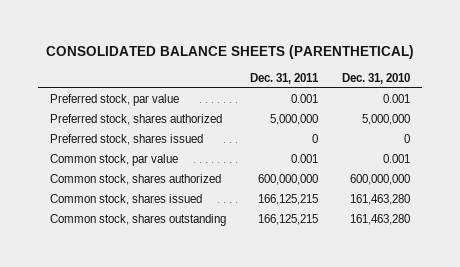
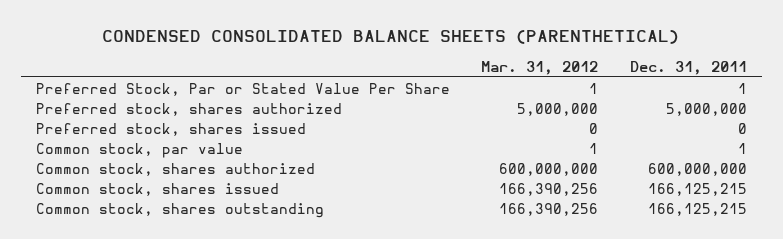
- CONSOLIDATED BALANCE SHEETS (PARENTHETICAL)
+ CONDENSED CONSOLIDATED BALANCE SHEETS (PARENTHETICAL)
- | Dec. 31, 2011 | Dec. 31, 2010
+ | Mar. 31, 2012 | Dec. 31, 2011
- Preferred stock, par value | 0.001 | 0.001
+ Preferred Stock, Par or Stated Value Per Share | 1 | 1
- Common stock, par value | 0.001 | 0.001
+ Common stock, par value | 1 | 1

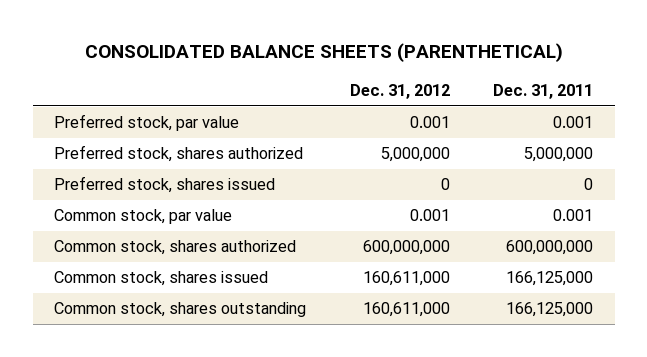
- CONDENSED CONSOLIDATED BALANCE SHEETS (PARENTHETICAL)
+ CONSOLIDATED BALANCE SHEETS (PARENTHETICAL)
- | Mar. 31, 2012 | Dec. 31, 2011
+ | Dec. 31, 2012 | Dec. 31, 2011
- Preferred Stock, Par or Stated Value Per Share | 1 | 1
+ Preferred stock, par value | 0.001 | 0.001
- Common stock, par value | 1 | 1
+ Common stock, par value | 0.001 | 0.001
- Common stock, shares issued | 166,390,256 | 166,125,215
- Common stock, shares outstanding | 166,390,256 | 166,125,215
+ Common stock, shares issued | 160,611,000 | 166,125,000
+ Common stock, shares outstanding | 160,611,000 | 166,125,000

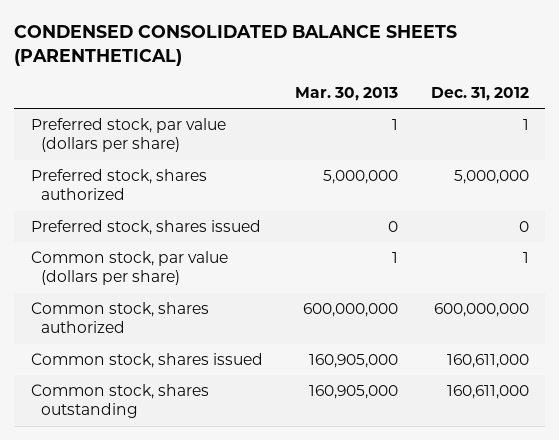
- CONSOLIDATED BALANCE SHEETS (PARENTHETICAL)
+ CONDENSED CONSOLIDATED BALANCE SHEETS (PARENTHETICAL)
- | Dec. 31, 2012 | Dec. 31, 2011
+ | Mar. 30, 2013 | Dec. 31, 2012
- Preferred stock, par value | 0.001 | 0.001
+ Preferred stock, par value (dollars per share) | 1 | 1
- Common stock, par value | 0.001 | 0.001
+ Common stock, par value (dollars per share) | 1 | 1

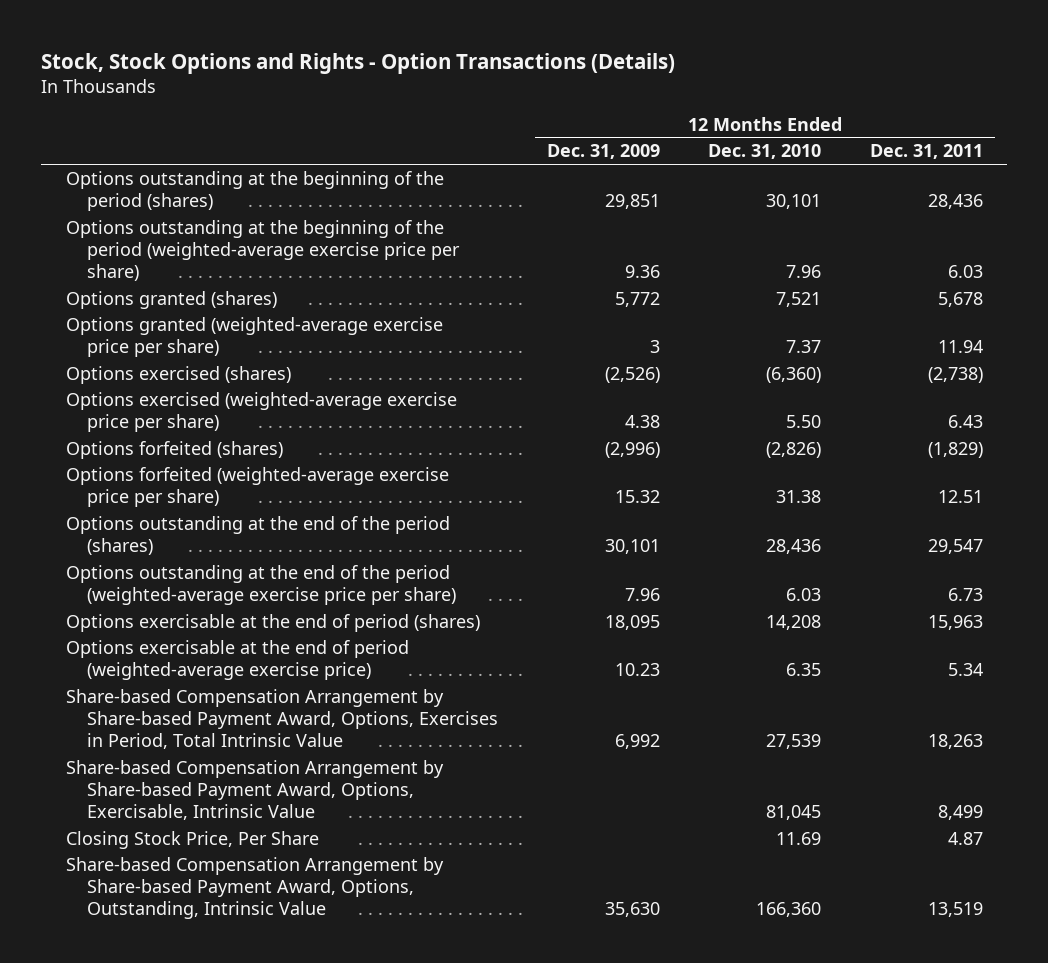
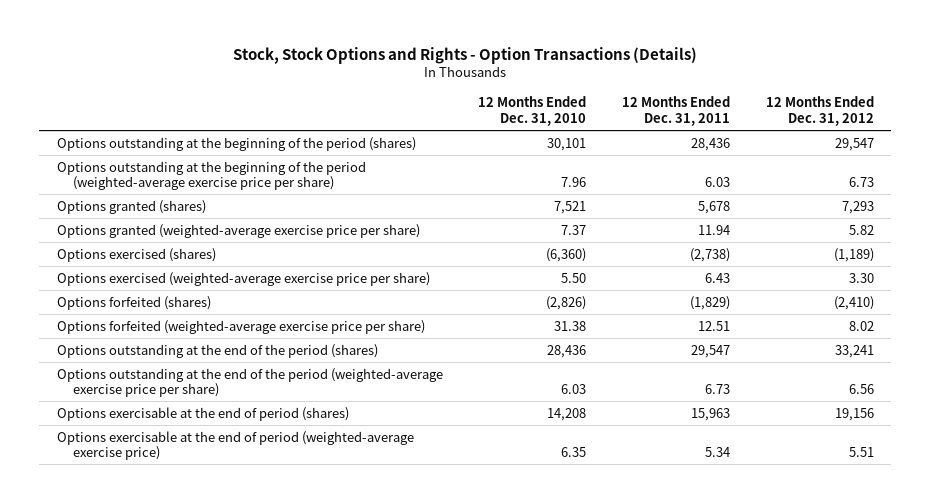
- | 12 Months Ended Dec. 31, 2009 | 12 Months Ended Dec. 31, 2010 | 12 Months Ended Dec. 31, 2011
+ | 12 Months Ended Dec. 31, 2010 | 12 Months Ended Dec. 31, 2011 | 12 Months Ended Dec. 31, 2012
- Share-based Compensation Arrangement by Share-based Payment Award, Options, Exercises in Period, Total Intrinsic Value | 6,992 | 27,539 | 18,263
- Share-based Compensation Arrangement by Share-based Payment Award, Options, Exercisable, Intrinsic Value | | 81,045 | 8,499
- Closing Stock Price, Per Share | | 11.69 | 4.87
- Share-based Compensation Arrangement by Share-based Payment Award, Options, Outstanding, Intrinsic Value | 35,630 | 166,360 | 13,519

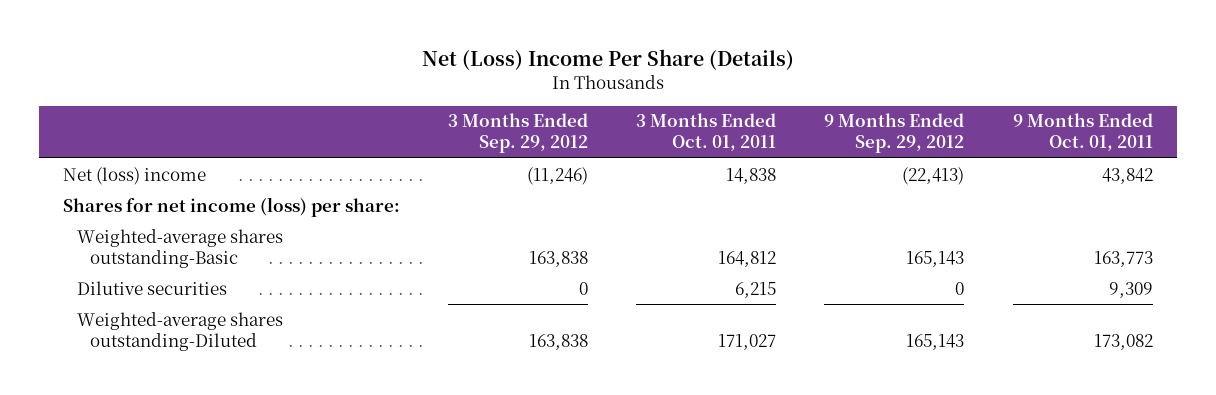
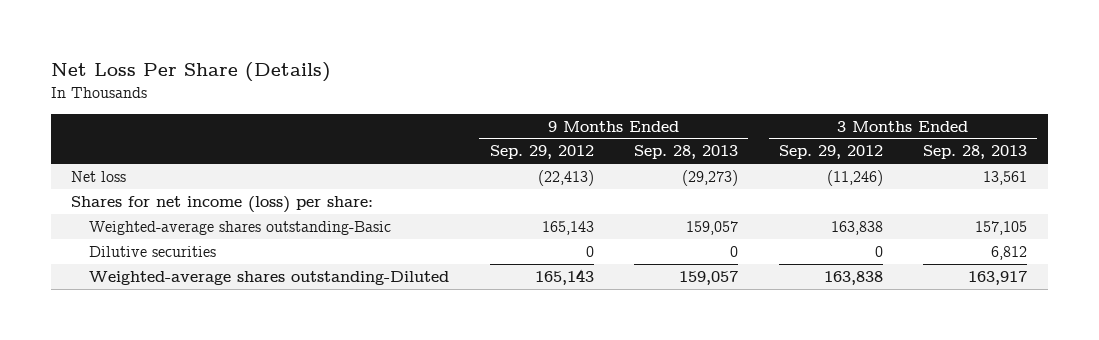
- Net (Loss) Income Per Share (Details)
+ Net Loss Per Share (Details)
- | 3 Months Ended Sep. 29, 2012 | 3 Months Ended Oct. 01, 2011 | 9 Months Ended Sep. 29, 2012 | 9 Months Ended Oct. 01, 2011
+ | 9 Months Ended Sep. 29, 2012 | 9 Months Ended Sep. 28, 2013 | 3 Months Ended Sep. 29, 2012 | 3 Months Ended Sep. 28, 2013
- Net (loss) income | (11,246) | 14,838 | (22,413) | 43,842
+ Net loss | (22,413) | (29,273) | (11,246) | 13,561

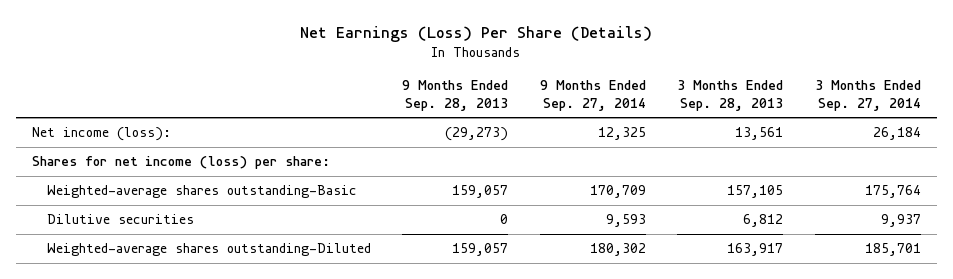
- Net Loss Per Share (Details)
+ Net Earnings (Loss) Per Share (Details)
- | 9 Months Ended Sep. 29, 2012 | 9 Months Ended Sep. 28, 2013 | 3 Months Ended Sep. 29, 2012 | 3 Months Ended Sep. 28, 2013
+ | 9 Months Ended Sep. 28, 2013 | 9 Months Ended Sep. 27, 2014 | 3 Months Ended Sep. 28, 2013 | 3 Months Ended Sep. 27, 2014
- Net loss | (22,413) | (29,273) | (11,246) | 13,561
+ Net income (loss): | (29,273) | 12,325 | 13,561 | 26,184

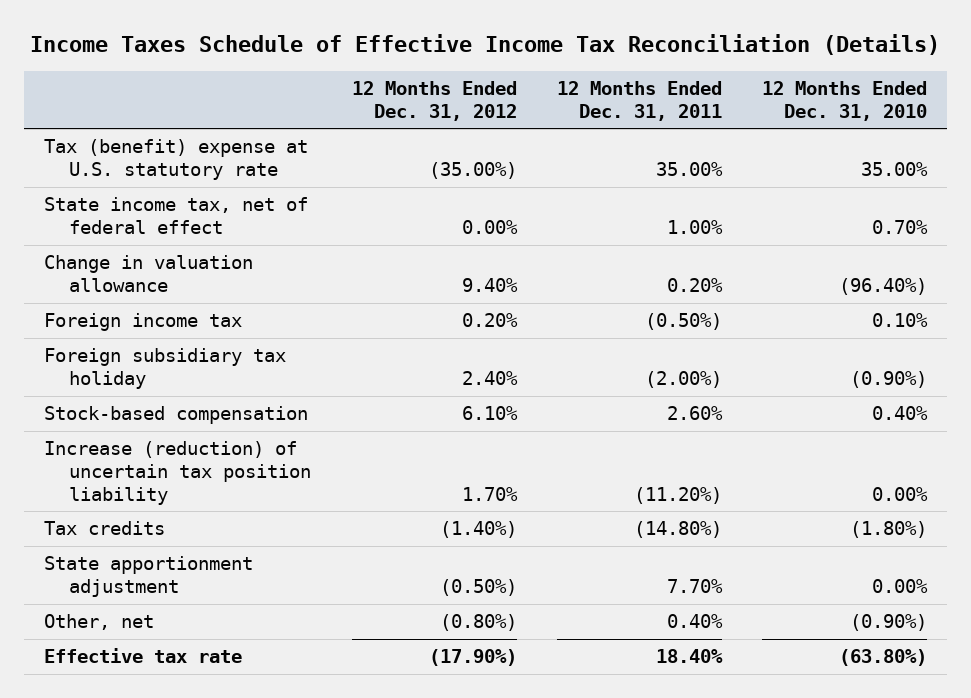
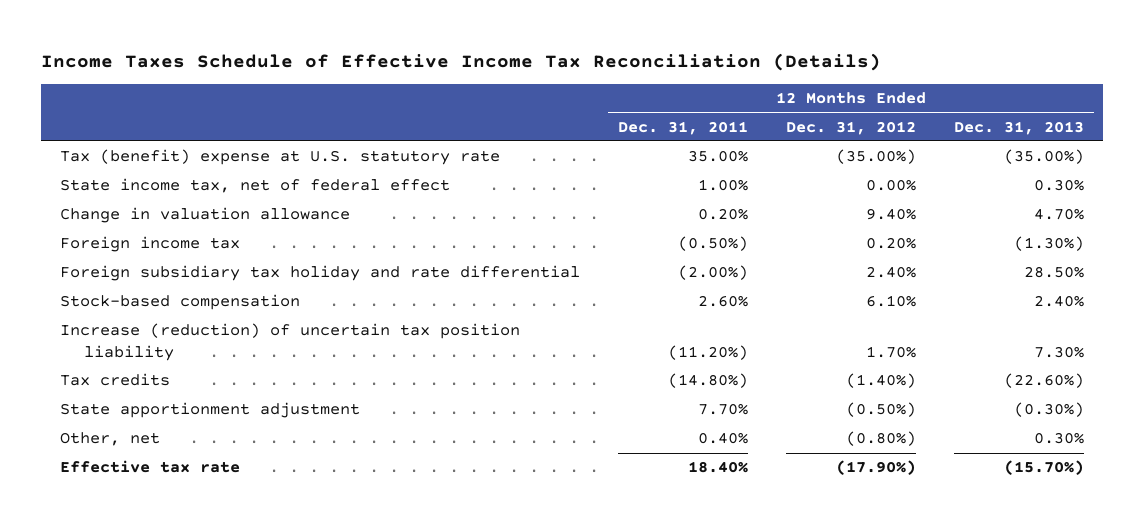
- | 12 Months Ended Dec. 31, 2012 | 12 Months Ended Dec. 31, 2011 | 12 Months Ended Dec. 31, 2010
+ | 12 Months Ended Dec. 31, 2011 | 12 Months Ended Dec. 31, 2012 | 12 Months Ended Dec. 31, 2013
- Foreign subsidiary tax holiday | 2.40% | (2.00%) | (0.90%)
+ Foreign subsidiary tax holiday and rate differential | (2.00%) | 2.40% | 28.50%

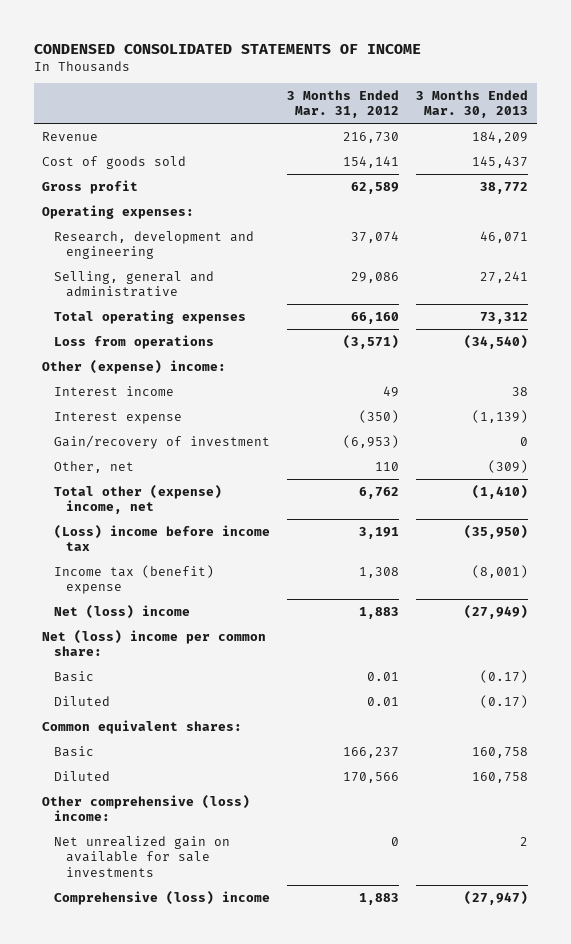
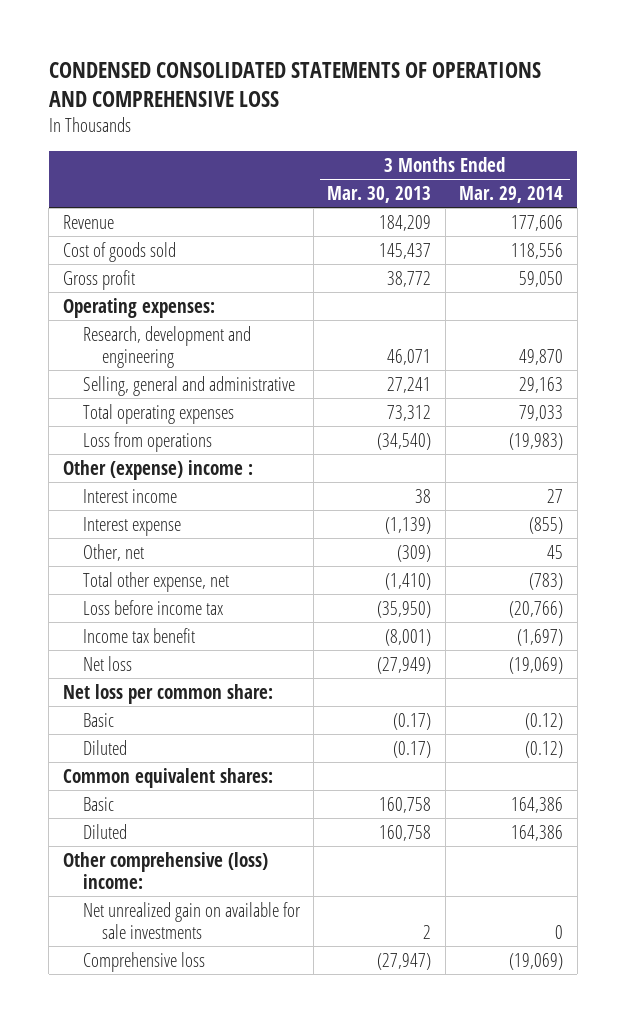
- CONDENSED CONSOLIDATED STATEMENTS OF INCOME
+ CONDENSED CONSOLIDATED STATEMENTS OF OPERATIONS AND COMPREHENSIVE LOSS
- | 3 Months Ended Mar. 31, 2012 | 3 Months Ended Mar. 30, 2013
+ | 3 Months Ended Mar. 30, 2013 | 3 Months Ended Mar. 29, 2014
- Other (expense) income:
+ Other (expense) income :
- Gain/recovery of investment | (6,953) | 0
- Total other (expense) income, net | 6,762 | (1,410)
- (Loss) income before income tax | 3,191 | (35,950)
- Income tax (benefit) expense | 1,308 | (8,001)
- Net (loss) income | 1,883 | (27,949)
- Net (loss) income per common share:
+ Total other expense, net | (1,410) | (783)
+ Loss before income tax | (35,950) | (20,766)
+ Income tax benefit | (8,001) | (1,697)
+ Net loss | (27,949) | (19,069)
+ Net loss per common share:
- Comprehensive (loss) income | 1,883 | (27,947)
+ Comprehensive loss | (27,947) | (19,069)

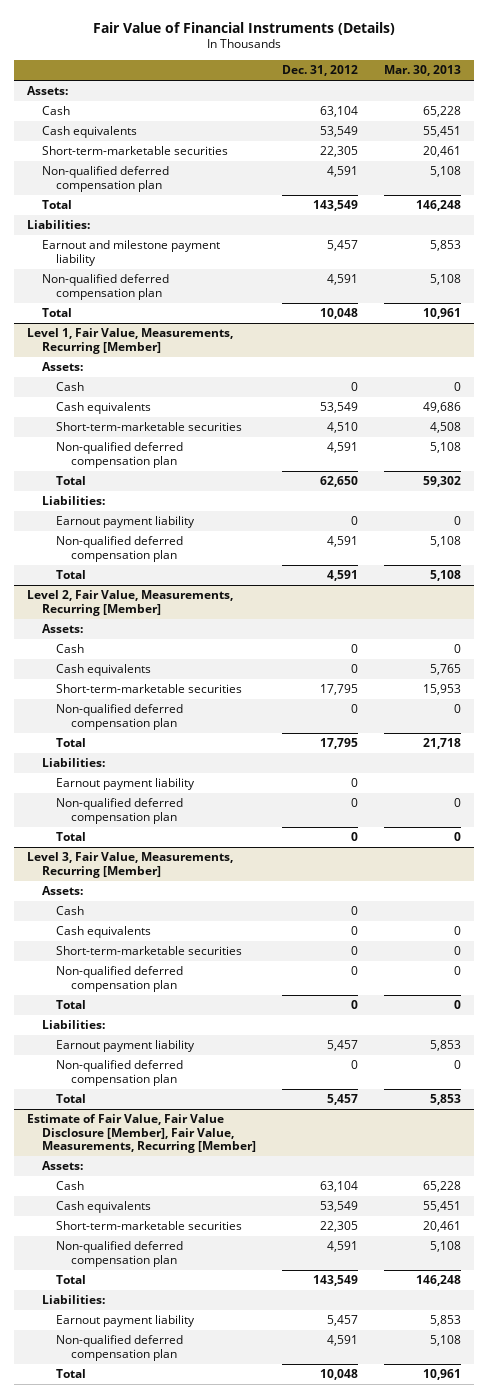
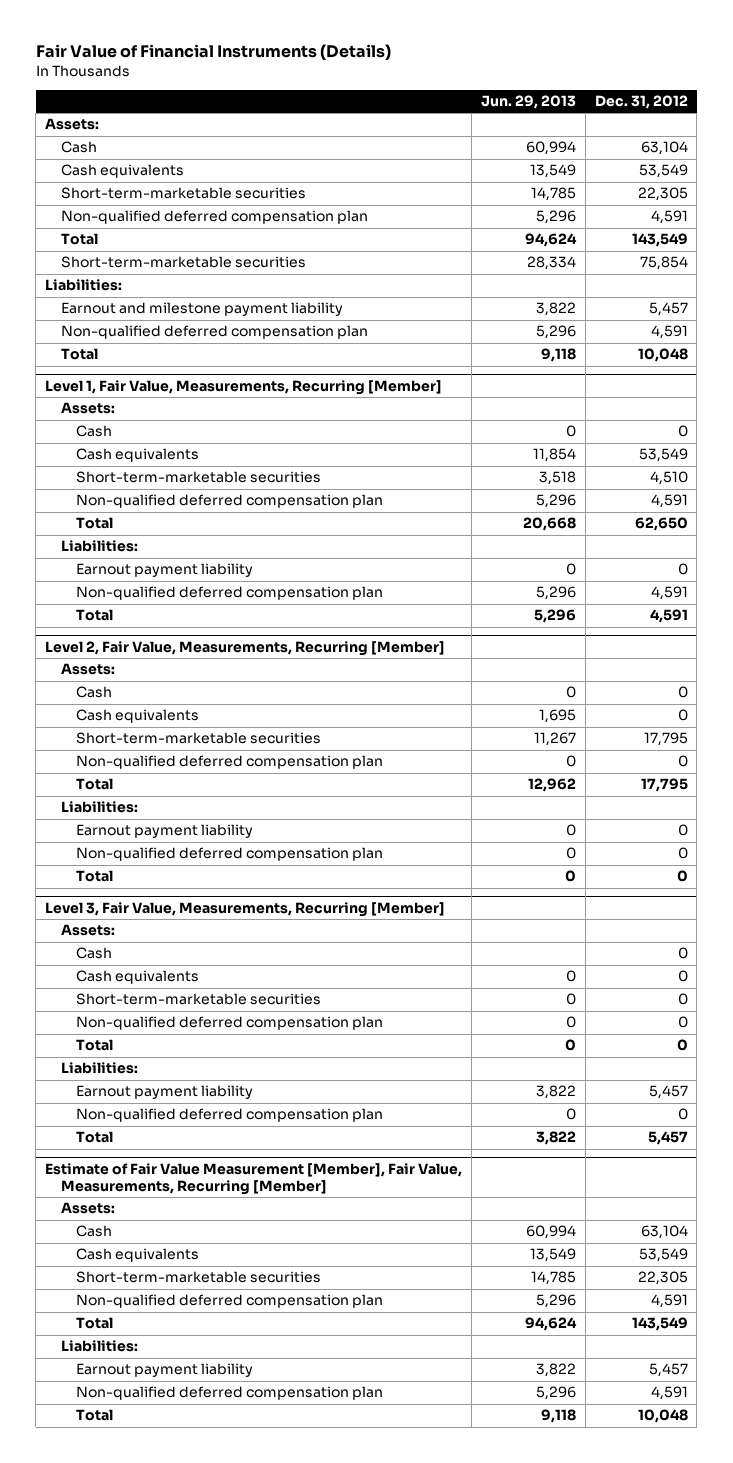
- | Dec. 31, 2012 | Mar. 30, 2013
+ | Jun. 29, 2013 | Dec. 31, 2012
+ Short-term-marketable securities | 28,334 | 75,854
- Estimate of Fair Value, Fair Value Disclosure [Member], Fair Value, Measurements, Recurring [Member]
+ Estimate of Fair Value Measurement [Member], Fair Value, Measurements, Recurring [Member]

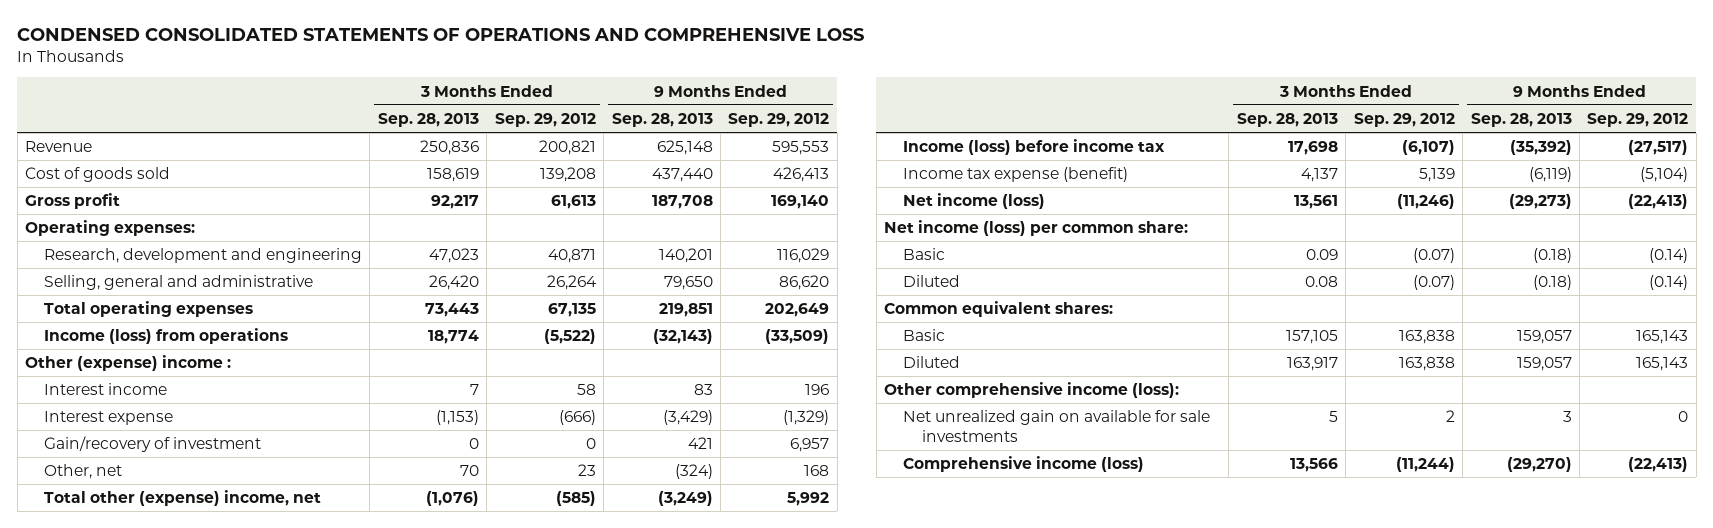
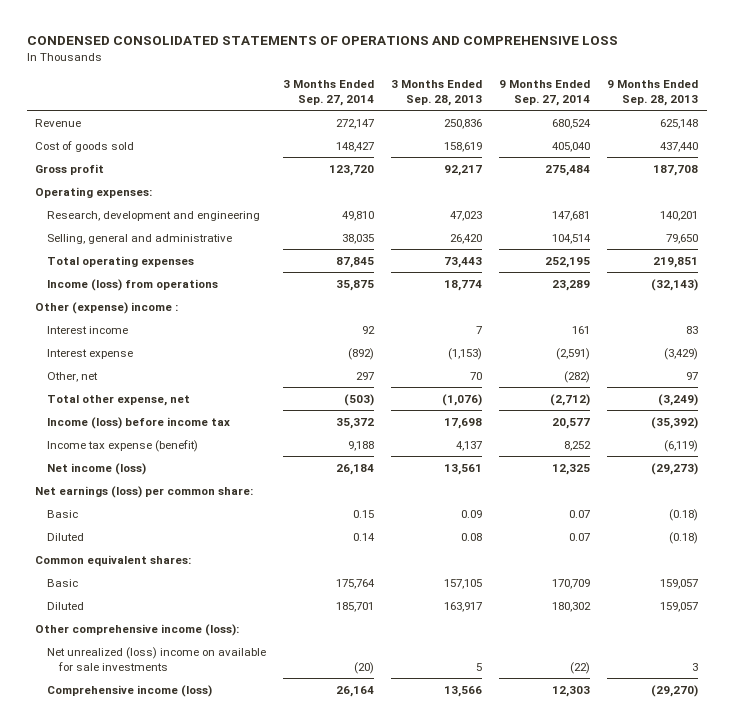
- | 3 Months Ended Sep. 28, 2013 | 3 Months Ended Sep. 29, 2012 | 9 Months Ended Sep. 28, 2013 | 9 Months Ended Sep. 29, 2012
+ | 3 Months Ended Sep. 27, 2014 | 3 Months Ended Sep. 28, 2013 | 9 Months Ended Sep. 27, 2014 | 9 Months Ended Sep. 28, 2013
- Gain/recovery of investment | 0 | 0 | 421 | 6,957
- Other, net | 70 | 23 | (324) | 168
- Total other (expense) income, net | (1,076) | (585) | (3,249) | 5,992
+ Other, net | 297 | 70 | (282) | 97
+ Total other expense, net | (503) | (1,076) | (2,712) | (3,249)
- Net income (loss) per common share:
+ Net earnings (loss) per common share:
- Net unrealized gain on available for sale investments | 5 | 2 | 3 | 0
+ Net unrealized (loss) income on available for sale investments | (20) | 5 | (22) | 3

